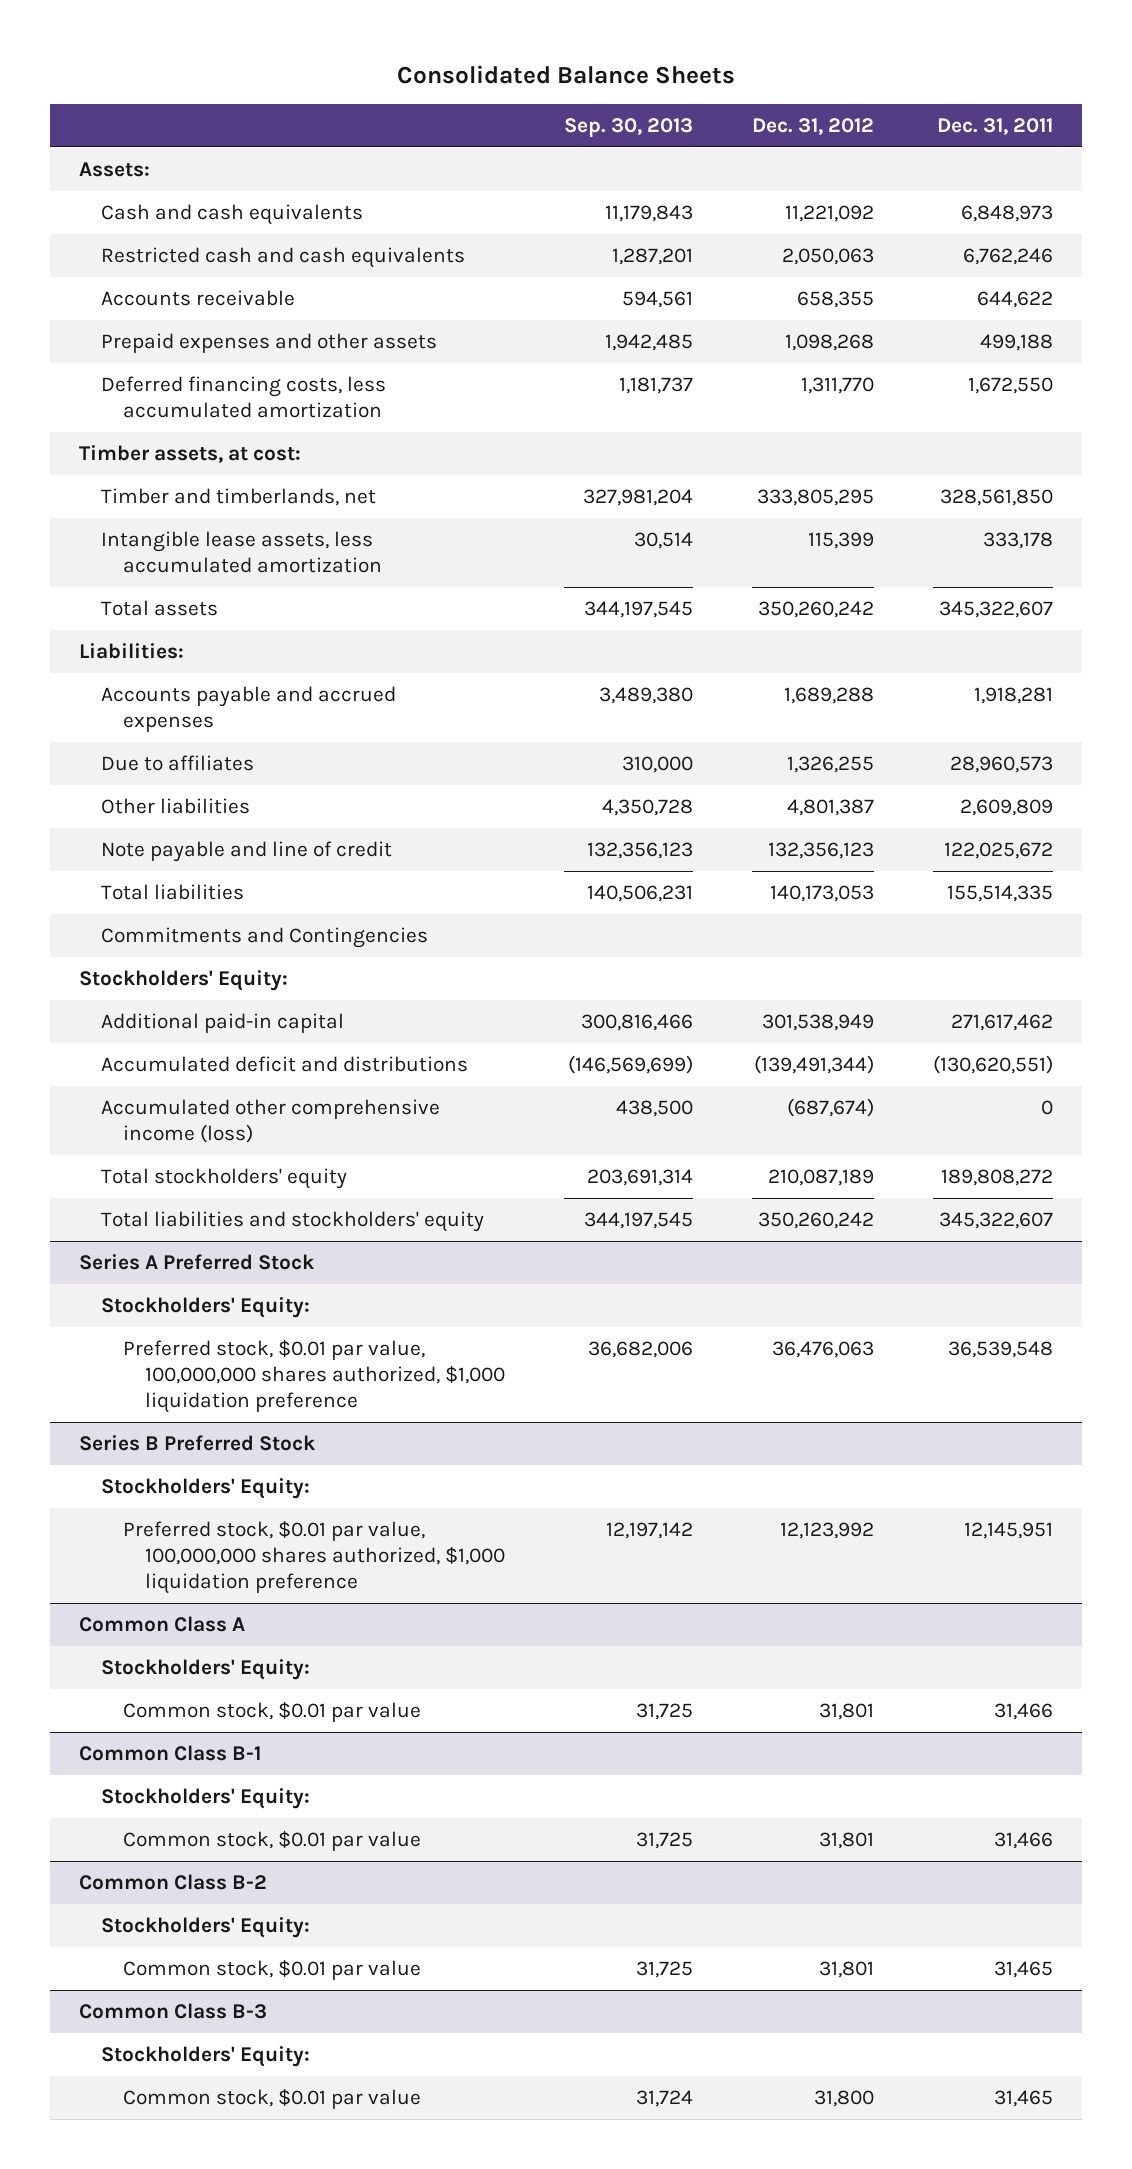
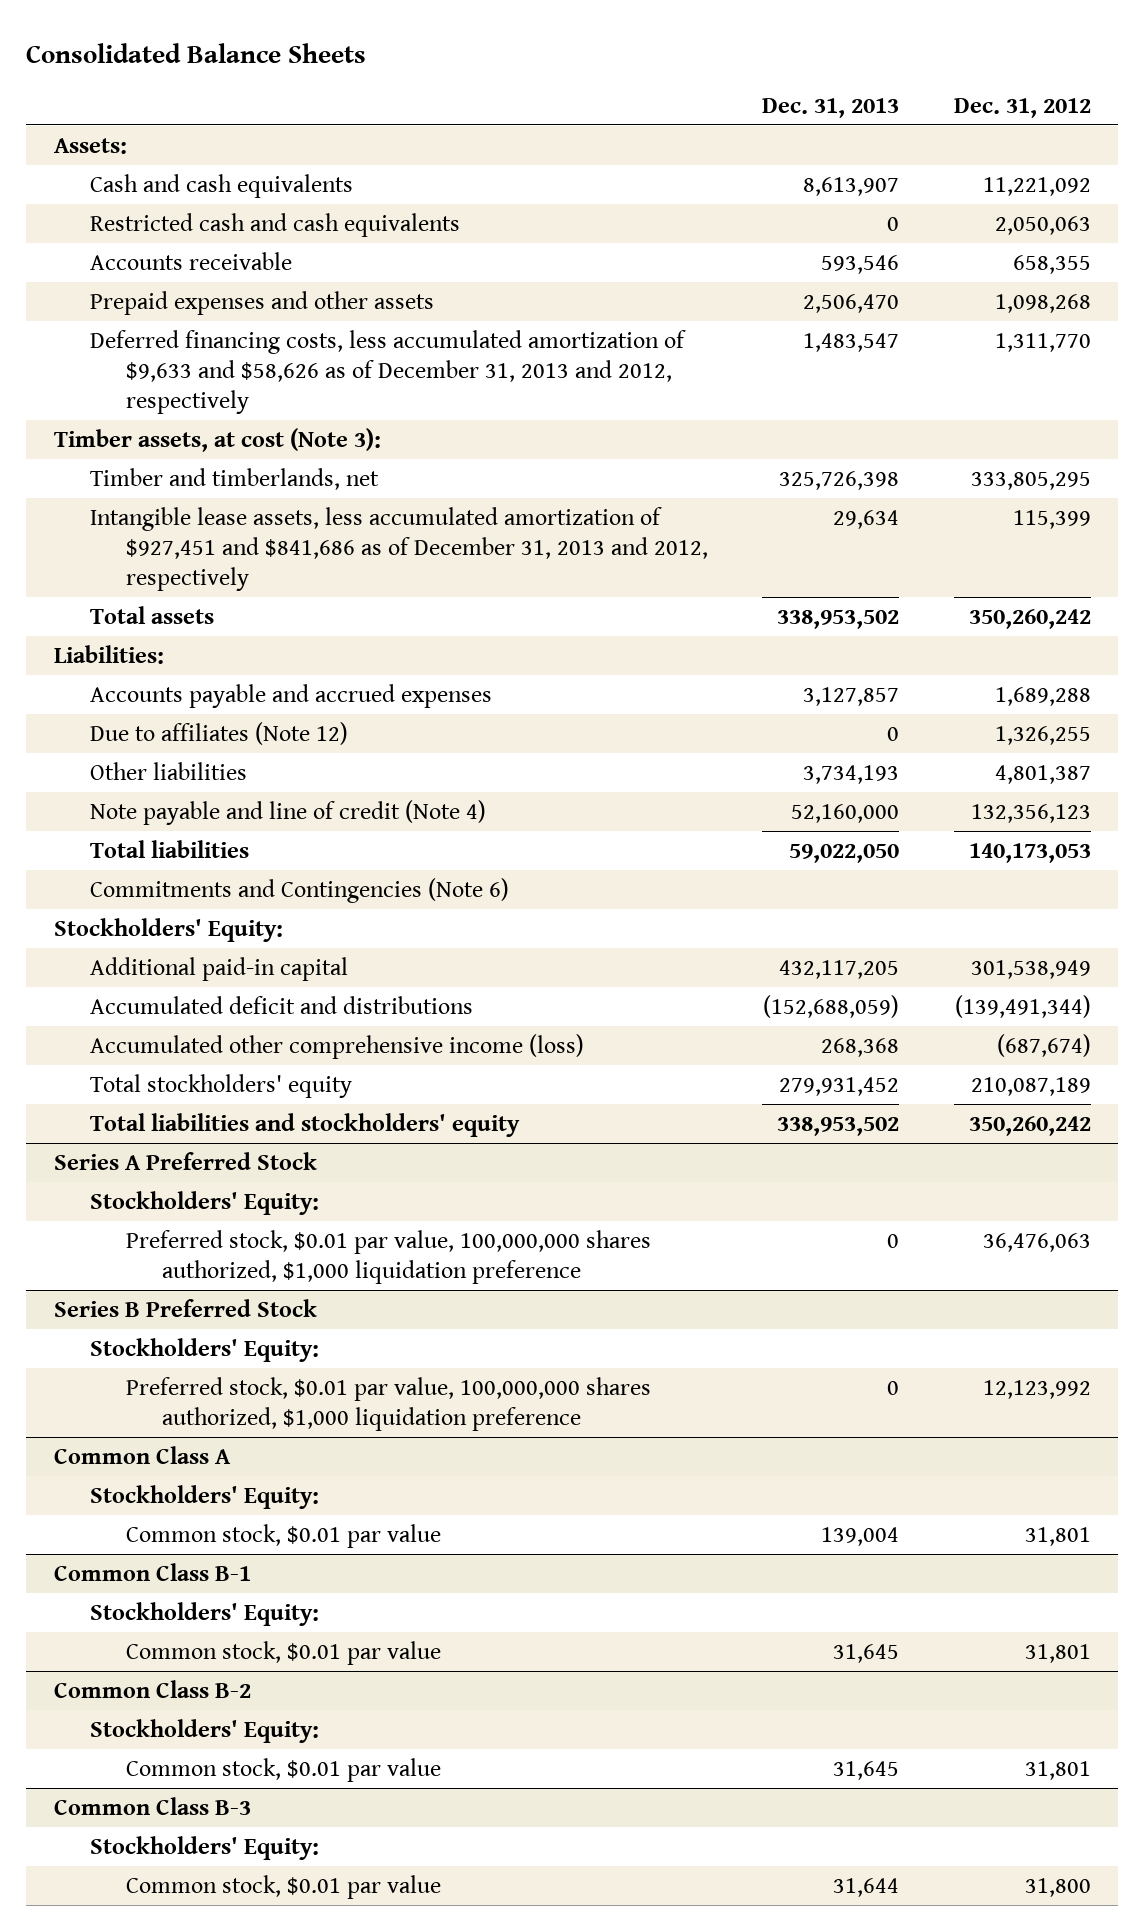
- | Sep. 30, 2013 | Dec. 31, 2012 | Dec. 31, 2011
+ | Dec. 31, 2013 | Dec. 31, 2012
- Deferred financing costs, less accumulated amortization | 1,181,737 | 1,311,770 | 1,672,550
- Timber assets, at cost:
+ Deferred financing costs, less accumulated amortization of $9,633 and $58,626 as of December 31, 2013 and 2012, respectively | 1,483,547 | 1,311,770
+ Timber assets, at cost (Note 3):
- Intangible lease assets, less accumulated amortization | 30,514 | 115,399 | 333,178
+ Intangible lease assets, less accumulated amortization of $927,451 and $841,686 as of December 31, 2013 and 2012, respectively | 29,634 | 115,399
- Due to affiliates | 310,000 | 1,326,255 | 28,960,573
+ Due to affiliates (Note 12) | 0 | 1,326,255
- Note payable and line of credit | 132,356,123 | 132,356,123 | 122,025,672
+ Note payable and line of credit (Note 4) | 52,160,000 | 132,356,123
- Commitments and Contingencies
+ Commitments and Contingencies (Note 6)

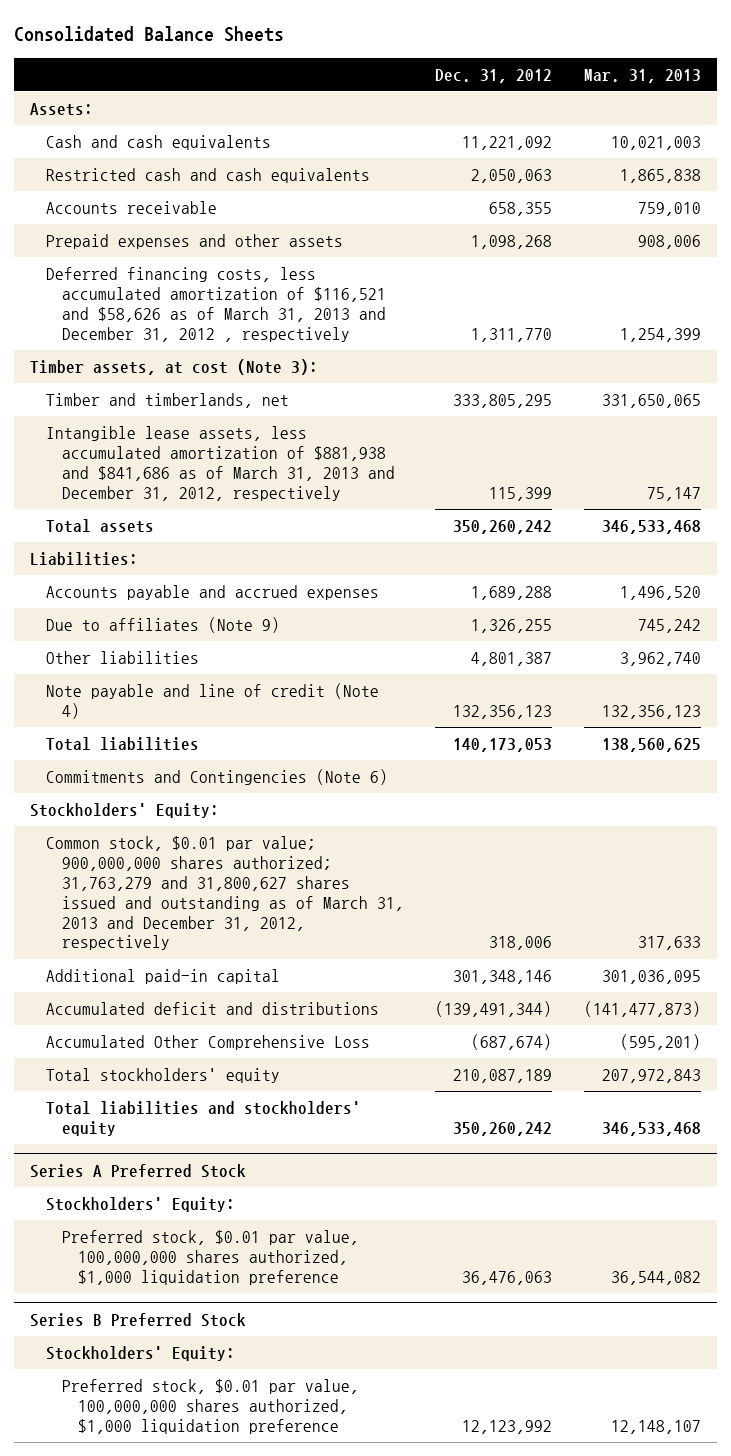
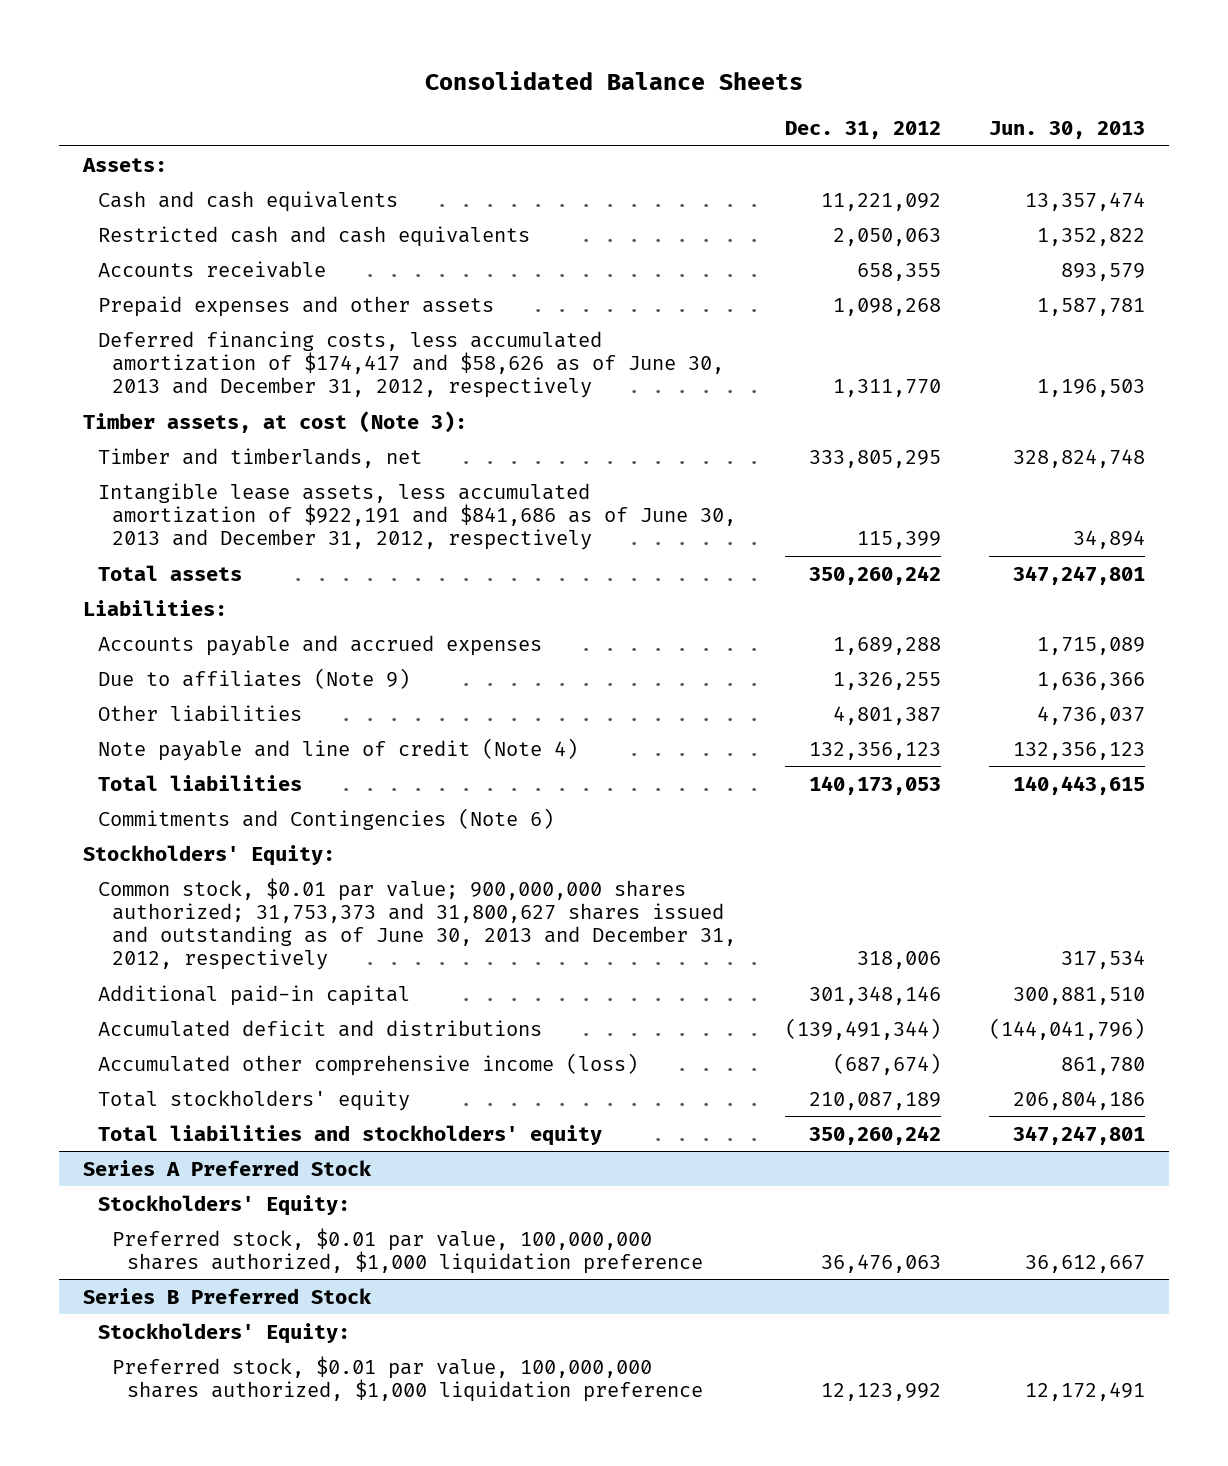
- | Dec. 31, 2012 | Mar. 31, 2013
+ | Dec. 31, 2012 | Jun. 30, 2013
- Deferred financing costs, less accumulated amortization of $116,521 and $58,626 as of March 31, 2013 and December 31, 2012 , respectively | 1,311,770 | 1,254,399
+ Deferred financing costs, less accumulated amortization of $174,417 and $58,626 as of June 30, 2013 and December 31, 2012, respectively | 1,311,770 | 1,196,503
- Intangible lease assets, less accumulated amortization of $881,938 and $841,686 as of March 31, 2013 and December 31, 2012, respectively | 115,399 | 75,147
+ Intangible lease assets, less accumulated amortization of $922,191 and $841,686 as of June 30, 2013 and December 31, 2012, respectively | 115,399 | 34,894
- Common stock, $0.01 par value; 900,000,000 shares authorized; 31,763,279 and 31,800,627 shares issued and outstanding as of March 31, 2013 and December 31, 2012, respectively | 318,006 | 317,633
+ Common stock, $0.01 par value; 900,000,000 shares authorized; 31,753,373 and 31,800,627 shares issued and outstanding as of June 30, 2013 and December 31, 2012, respectively | 318,006 | 317,534
- Accumulated Other Comprehensive Loss | (687,674) | (595,201)
+ Accumulated other comprehensive income (loss) | (687,674) | 861,780

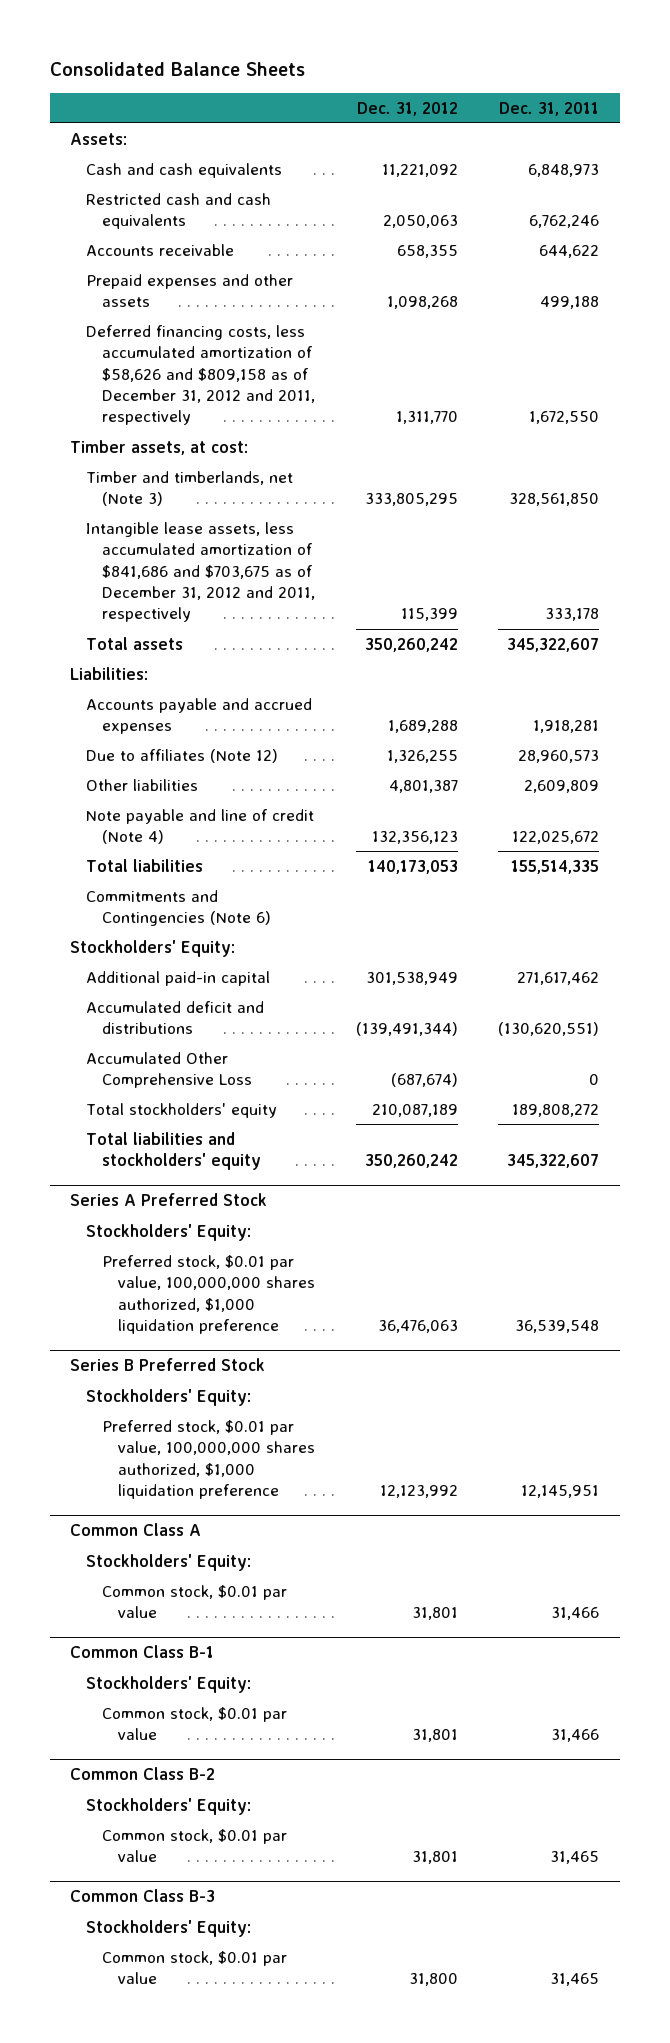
- | Dec. 31, 2012 | Jun. 30, 2013
+ | Dec. 31, 2012 | Dec. 31, 2011
- Deferred financing costs, less accumulated amortization of $174,417 and $58,626 as of June 30, 2013 and December 31, 2012, respectively | 1,311,770 | 1,196,503
- Timber assets, at cost (Note 3):
- Timber and timberlands, net | 333,805,295 | 328,824,748
- Intangible lease assets, less accumulated amortization of $922,191 and $841,686 as of June 30, 2013 and December 31, 2012, respectively | 115,399 | 34,894
+ Deferred financing costs, less accumulated amortization of $58,626 and $809,158 as of December 31, 2012 and 2011, respectively | 1,311,770 | 1,672,550
+ Timber assets, at cost:
+ Timber and timberlands, net (Note 3) | 333,805,295 | 328,561,850
+ Intangible lease assets, less accumulated amortization of $841,686 and $703,675 as of December 31, 2012 and 2011, respectively | 115,399 | 333,178
- Due to affiliates (Note 9) | 1,326,255 | 1,636,366
+ Due to affiliates (Note 12) | 1,326,255 | 28,960,573
- Common stock, $0.01 par value; 900,000,000 shares authorized; 31,753,373 and 31,800,627 shares issued and outstanding as of June 30, 2013 and December 31, 2012, respectively | 318,006 | 317,534
- Additional paid-in capital | 301,348,146 | 300,881,510
+ Additional paid-in capital | 301,538,949 | 271,617,462
- Accumulated other comprehensive income (loss) | (687,674) | 861,780
+ Accumulated Other Comprehensive Loss | (687,674) | 0
+ Common Class A
+ Stockholders' Equity:
+ Common stock, $0.01 par value | 31,801 | 31,466
+ Common Class B-1
+ Stockholders' Equity:
+ Common stock, $0.01 par value | 31,801 | 31,466
+ Common Class B-2
+ Stockholders' Equity:
+ Common stock, $0.01 par value | 31,801 | 31,465
+ Common Class B-3
+ Stockholders' Equity:
+ Common stock, $0.01 par value | 31,800 | 31,465

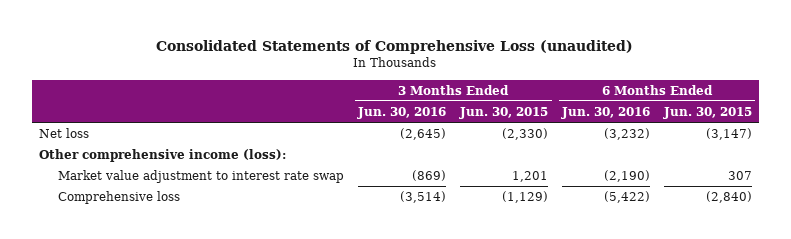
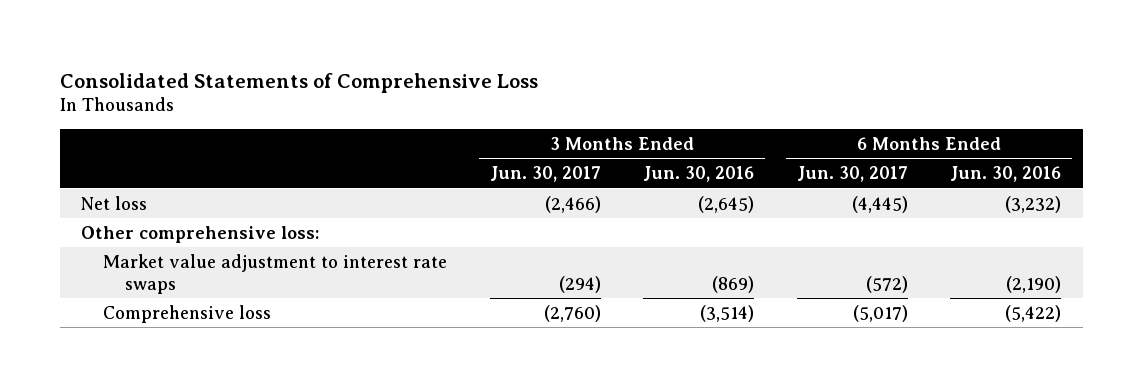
- Consolidated Statements of Comprehensive Loss (unaudited)
+ Consolidated Statements of Comprehensive Loss
- | 3 Months Ended Jun. 30, 2016 | 3 Months Ended Jun. 30, 2015 | 6 Months Ended Jun. 30, 2016 | 6 Months Ended Jun. 30, 2015
+ | 3 Months Ended Jun. 30, 2017 | 3 Months Ended Jun. 30, 2016 | 6 Months Ended Jun. 30, 2017 | 6 Months Ended Jun. 30, 2016
- Other comprehensive income (loss):
- Market value adjustment to interest rate swap | (869) | 1,201 | (2,190) | 307
+ Other comprehensive loss:
+ Market value adjustment to interest rate swaps | (294) | (869) | (572) | (2,190)

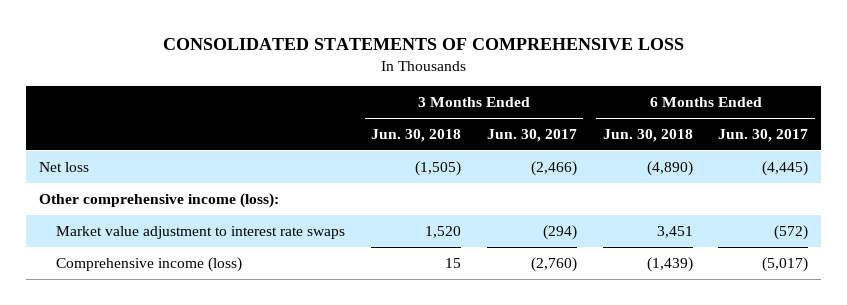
- Consolidated Statements of Comprehensive Loss
+ CONSOLIDATED STATEMENTS OF COMPREHENSIVE LOSS
- | 3 Months Ended Jun. 30, 2017 | 3 Months Ended Jun. 30, 2016 | 6 Months Ended Jun. 30, 2017 | 6 Months Ended Jun. 30, 2016
+ | 3 Months Ended Jun. 30, 2018 | 3 Months Ended Jun. 30, 2017 | 6 Months Ended Jun. 30, 2018 | 6 Months Ended Jun. 30, 2017
- Other comprehensive loss:
+ Other comprehensive income (loss):
- Comprehensive loss | (2,760) | (3,514) | (5,017) | (5,422)
+ Comprehensive income (loss) | 15 | (2,760) | (1,439) | (5,017)

